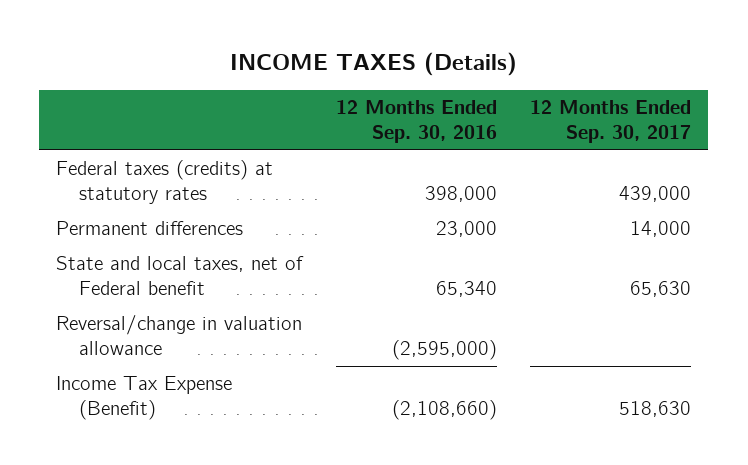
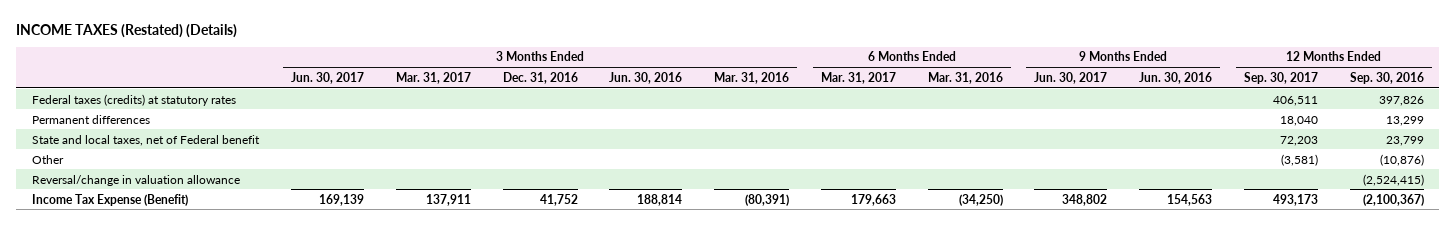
- INCOME TAXES (Details)
+ INCOME TAXES (Restated) (Details)
- | 12 Months Ended Sep. 30, 2016 | 12 Months Ended Sep. 30, 2017
+ | 3 Months Ended Jun. 30, 2017 | 3 Months Ended Mar. 31, 2017 | 3 Months Ended Dec. 31, 2016 | 3 Months Ended Jun. 30, 2016 | 3 Months Ended Mar. 31, 2016 | 6 Months Ended Mar. 31, 2017 | 6 Months Ended Mar. 31, 2016 | 9 Months Ended Jun. 30, 2017 | 9 Months Ended Jun. 30, 2016 | 12 Months Ended Sep. 30, 2017 | 12 Months Ended Sep. 30, 2016
- Federal taxes (credits) at statutory rates | 398,000 | 439,000
- Permanent differences | 23,000 | 14,000
- State and local taxes, net of Federal benefit | 65,340 | 65,630
- Reversal/change in valuation allowance | (2,595,000) |
- Income Tax Expense (Benefit) | (2,108,660) | 518,630
+ Federal taxes (credits) at statutory rates | | | | | | | | | | 406,511 | 397,826
+ Permanent differences | | | | | | | | | | 18,040 | 13,299
+ State and local taxes, net of Federal benefit | | | | | | | | | | 72,203 | 23,799
+ Other | | | | | | | | | | (3,581) | (10,876)
+ Reversal/change in valuation allowance | | | | | | | | | | | (2,524,415)
+ Income Tax Expense (Benefit) | 169,139 | 137,911 | 41,752 | 188,814 | (80,391) | 179,663 | (34,250) | 348,802 | 154,563 | 493,173 | (2,100,367)

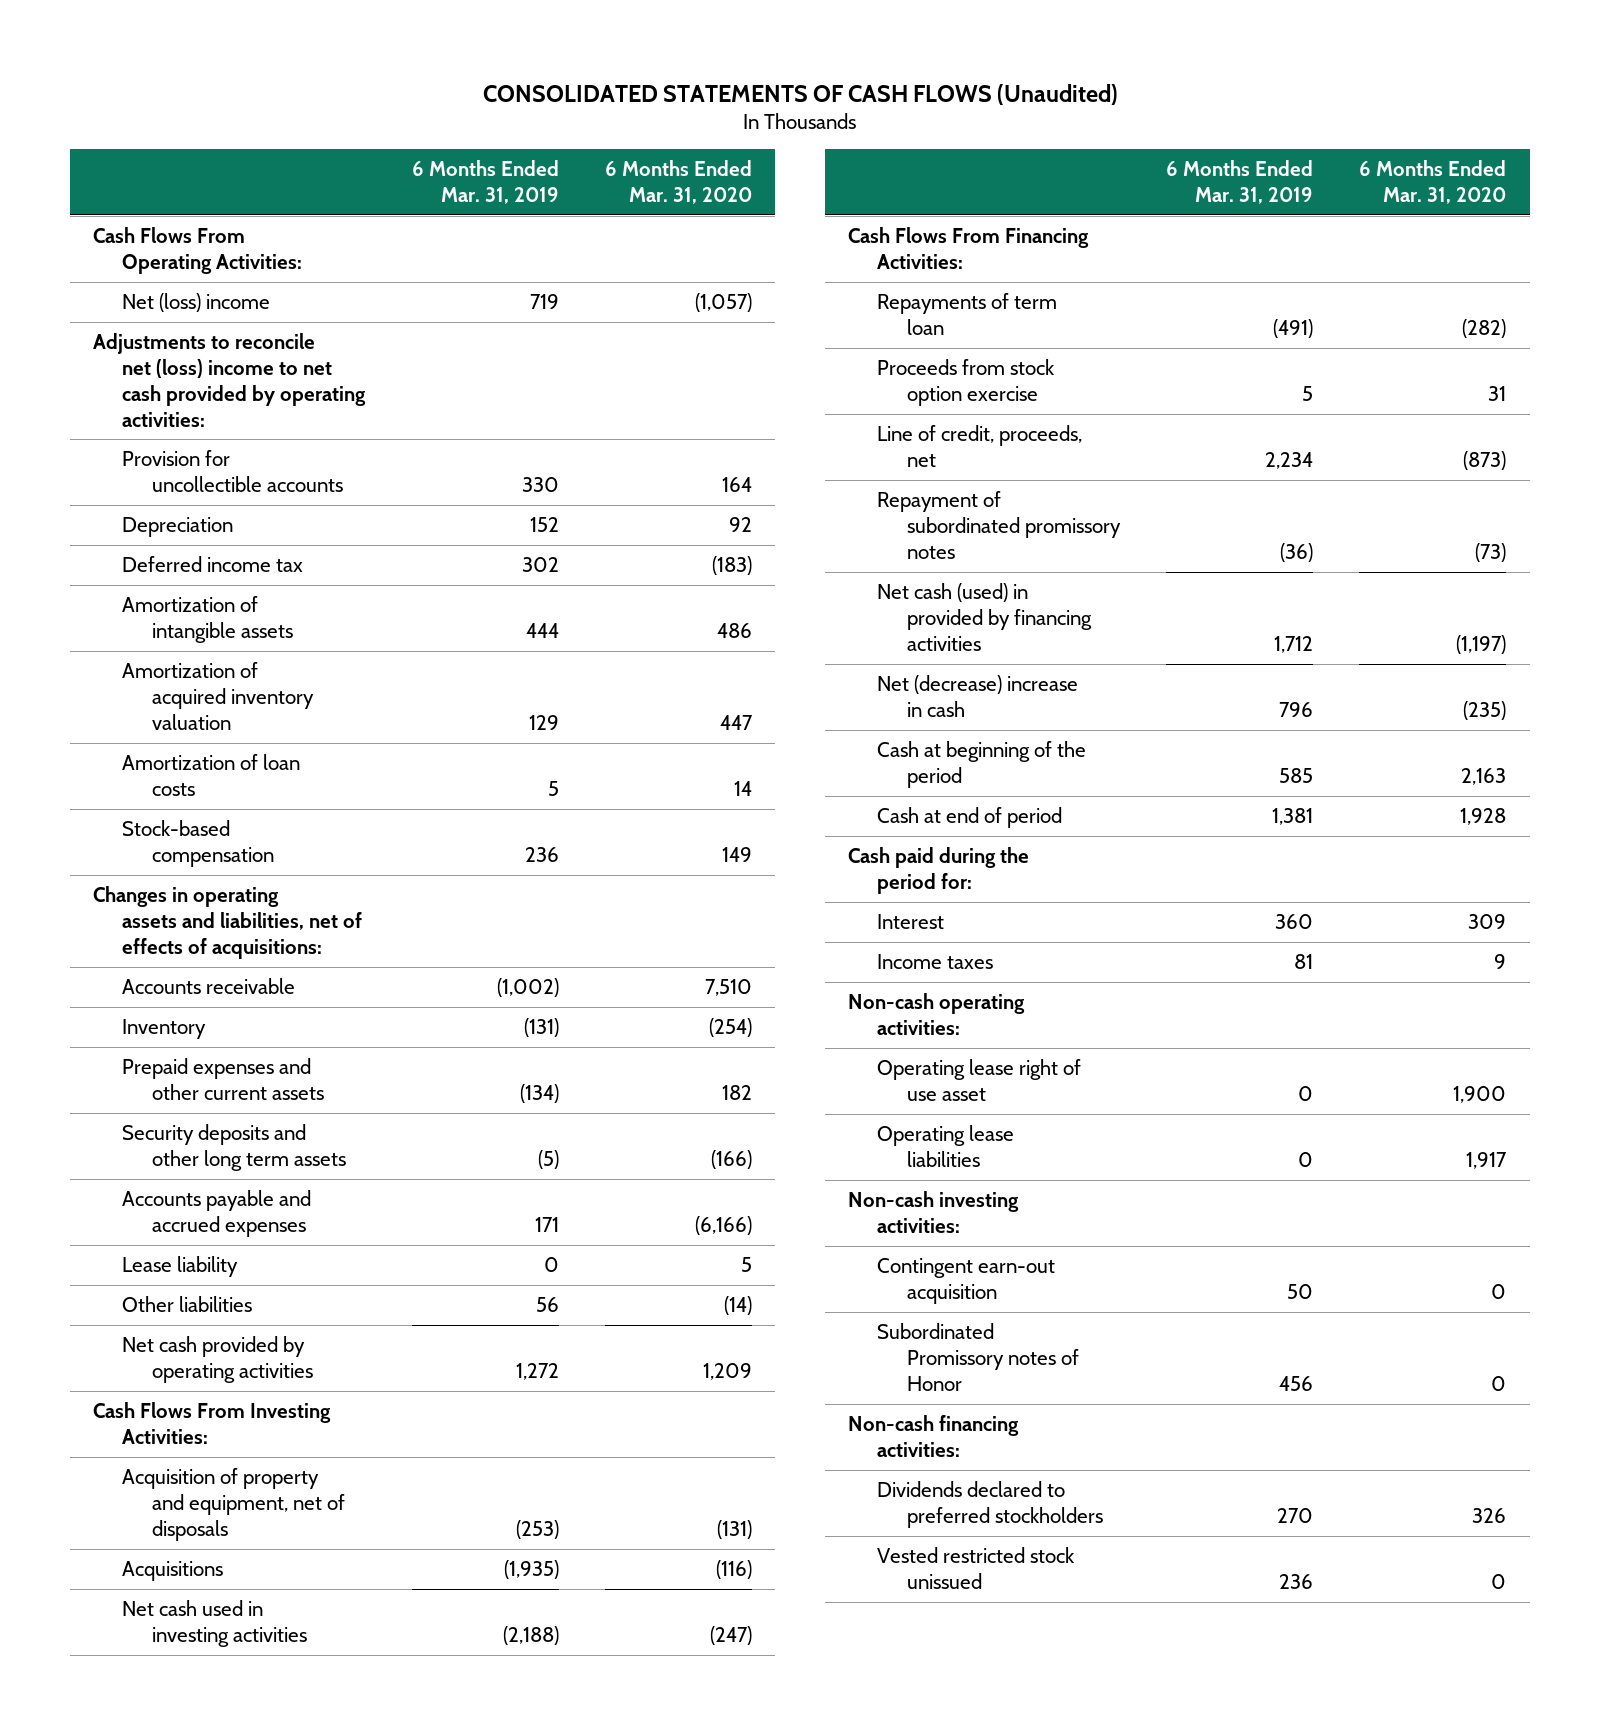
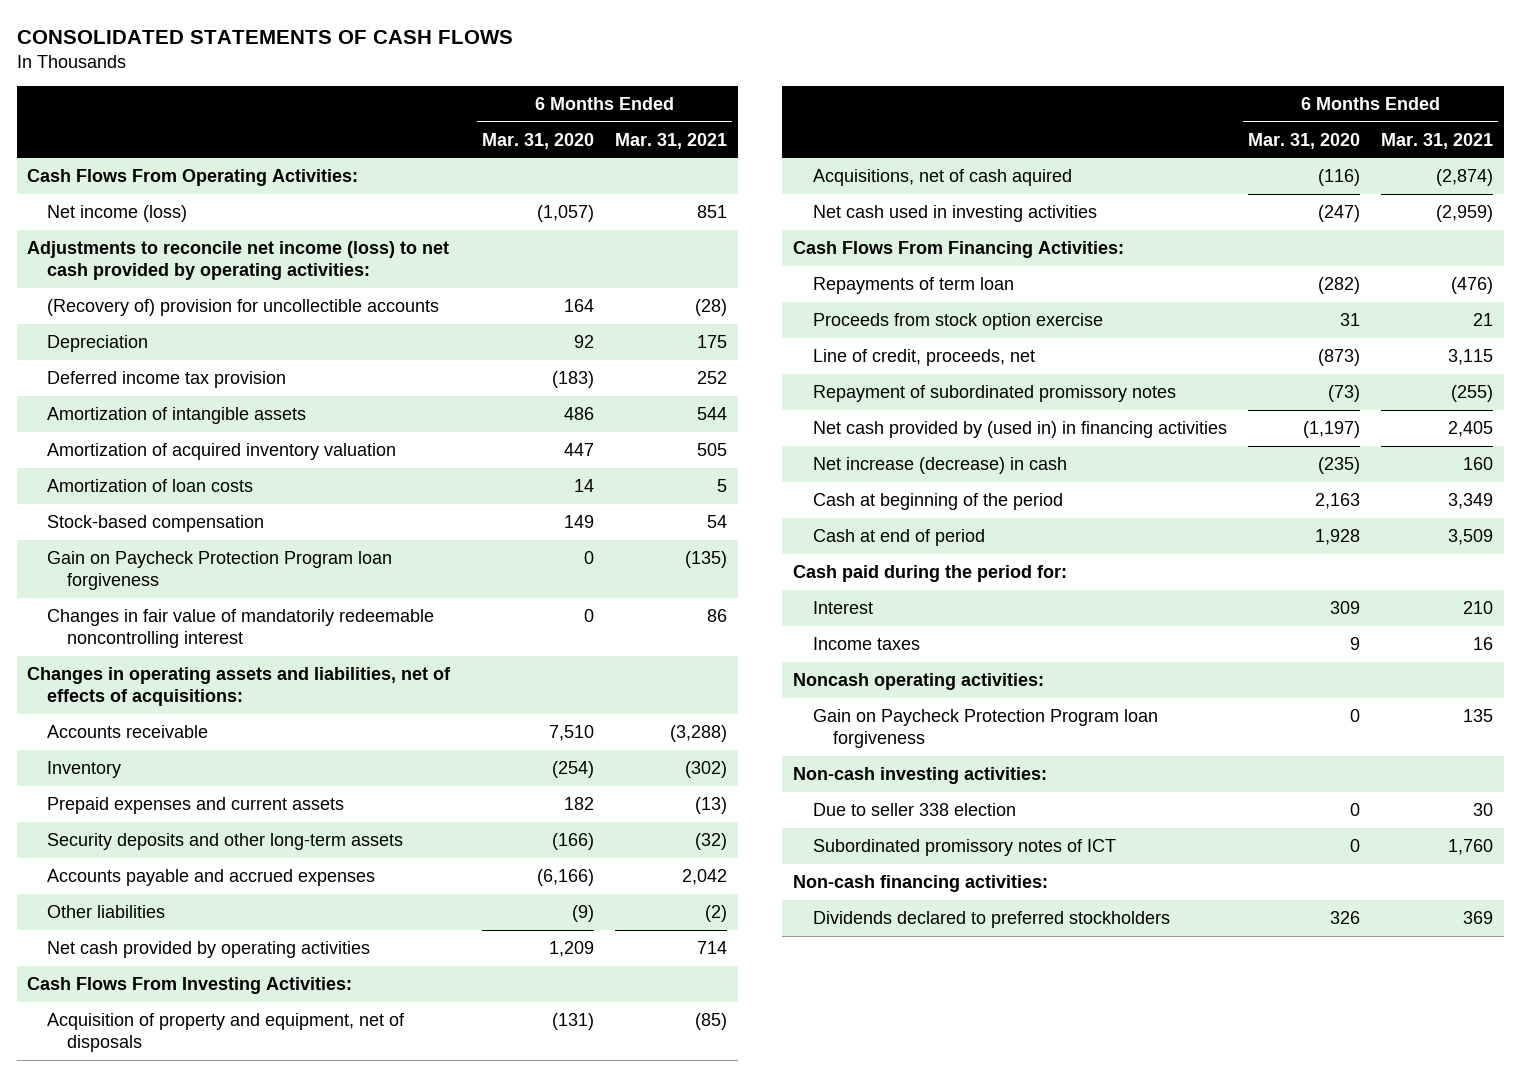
- CONSOLIDATED STATEMENTS OF CASH FLOWS (Unaudited)
+ CONSOLIDATED STATEMENTS OF CASH FLOWS
- | 6 Months Ended Mar. 31, 2019 | 6 Months Ended Mar. 31, 2020
+ | 6 Months Ended Mar. 31, 2020 | 6 Months Ended Mar. 31, 2021
- Net (loss) income | 719 | (1,057)
- Adjustments to reconcile net (loss) income to net cash provided by operating activities:
- Provision for uncollectible accounts | 330 | 164
+ Net income (loss) | (1,057) | 851
+ Adjustments to reconcile net income (loss) to net cash provided by operating activities:
+ (Recovery of) provision for uncollectible accounts | 164 | (28)
- Deferred income tax | 302 | (183)
+ Deferred income tax provision | (183) | 252
+ Gain on Paycheck Protection Program loan forgiveness | 0 | (135)
+ Changes in fair value of mandatorily redeemable noncontrolling interest | 0 | 86
- Prepaid expenses and other current assets | (134) | 182
- Security deposits and other long term assets | (5) | (166)
+ Prepaid expenses and current assets | 182 | (13)
+ Security deposits and other long-term assets | (166) | (32)
- Lease liability | 0 | 5
- Other liabilities | 56 | (14)
+ Other liabilities | (9) | (2)
- Acquisitions | (1,935) | (116)
+ Acquisitions, net of cash aquired | (116) | (2,874)
- Net cash (used) in provided by financing activities | 1,712 | (1,197)
- Net (decrease) increase in cash | 796 | (235)
+ Net cash provided by (used in) in financing activities | (1,197) | 2,405
+ Net increase (decrease) in cash | (235) | 160
- Non-cash operating activities:
- Operating lease right of use asset | 0 | 1,900
- Operating lease liabilities | 0 | 1,917
+ Noncash operating activities:
+ Gain on Paycheck Protection Program loan forgiveness | 0 | 135
- Contingent earn-out acquisition | 50 | 0
- Subordinated Promissory notes of Honor | 456 | 0
+ Due to seller 338 election | 0 | 30
+ Subordinated promissory notes of ICT | 0 | 1,760
- Vested restricted stock unissued | 236 | 0

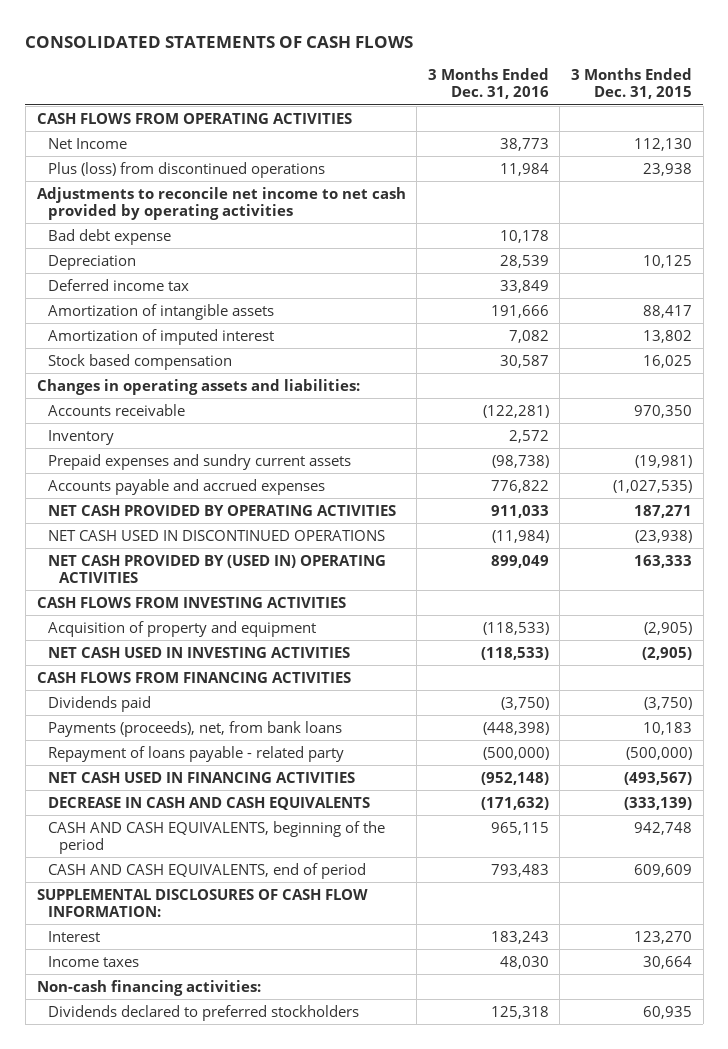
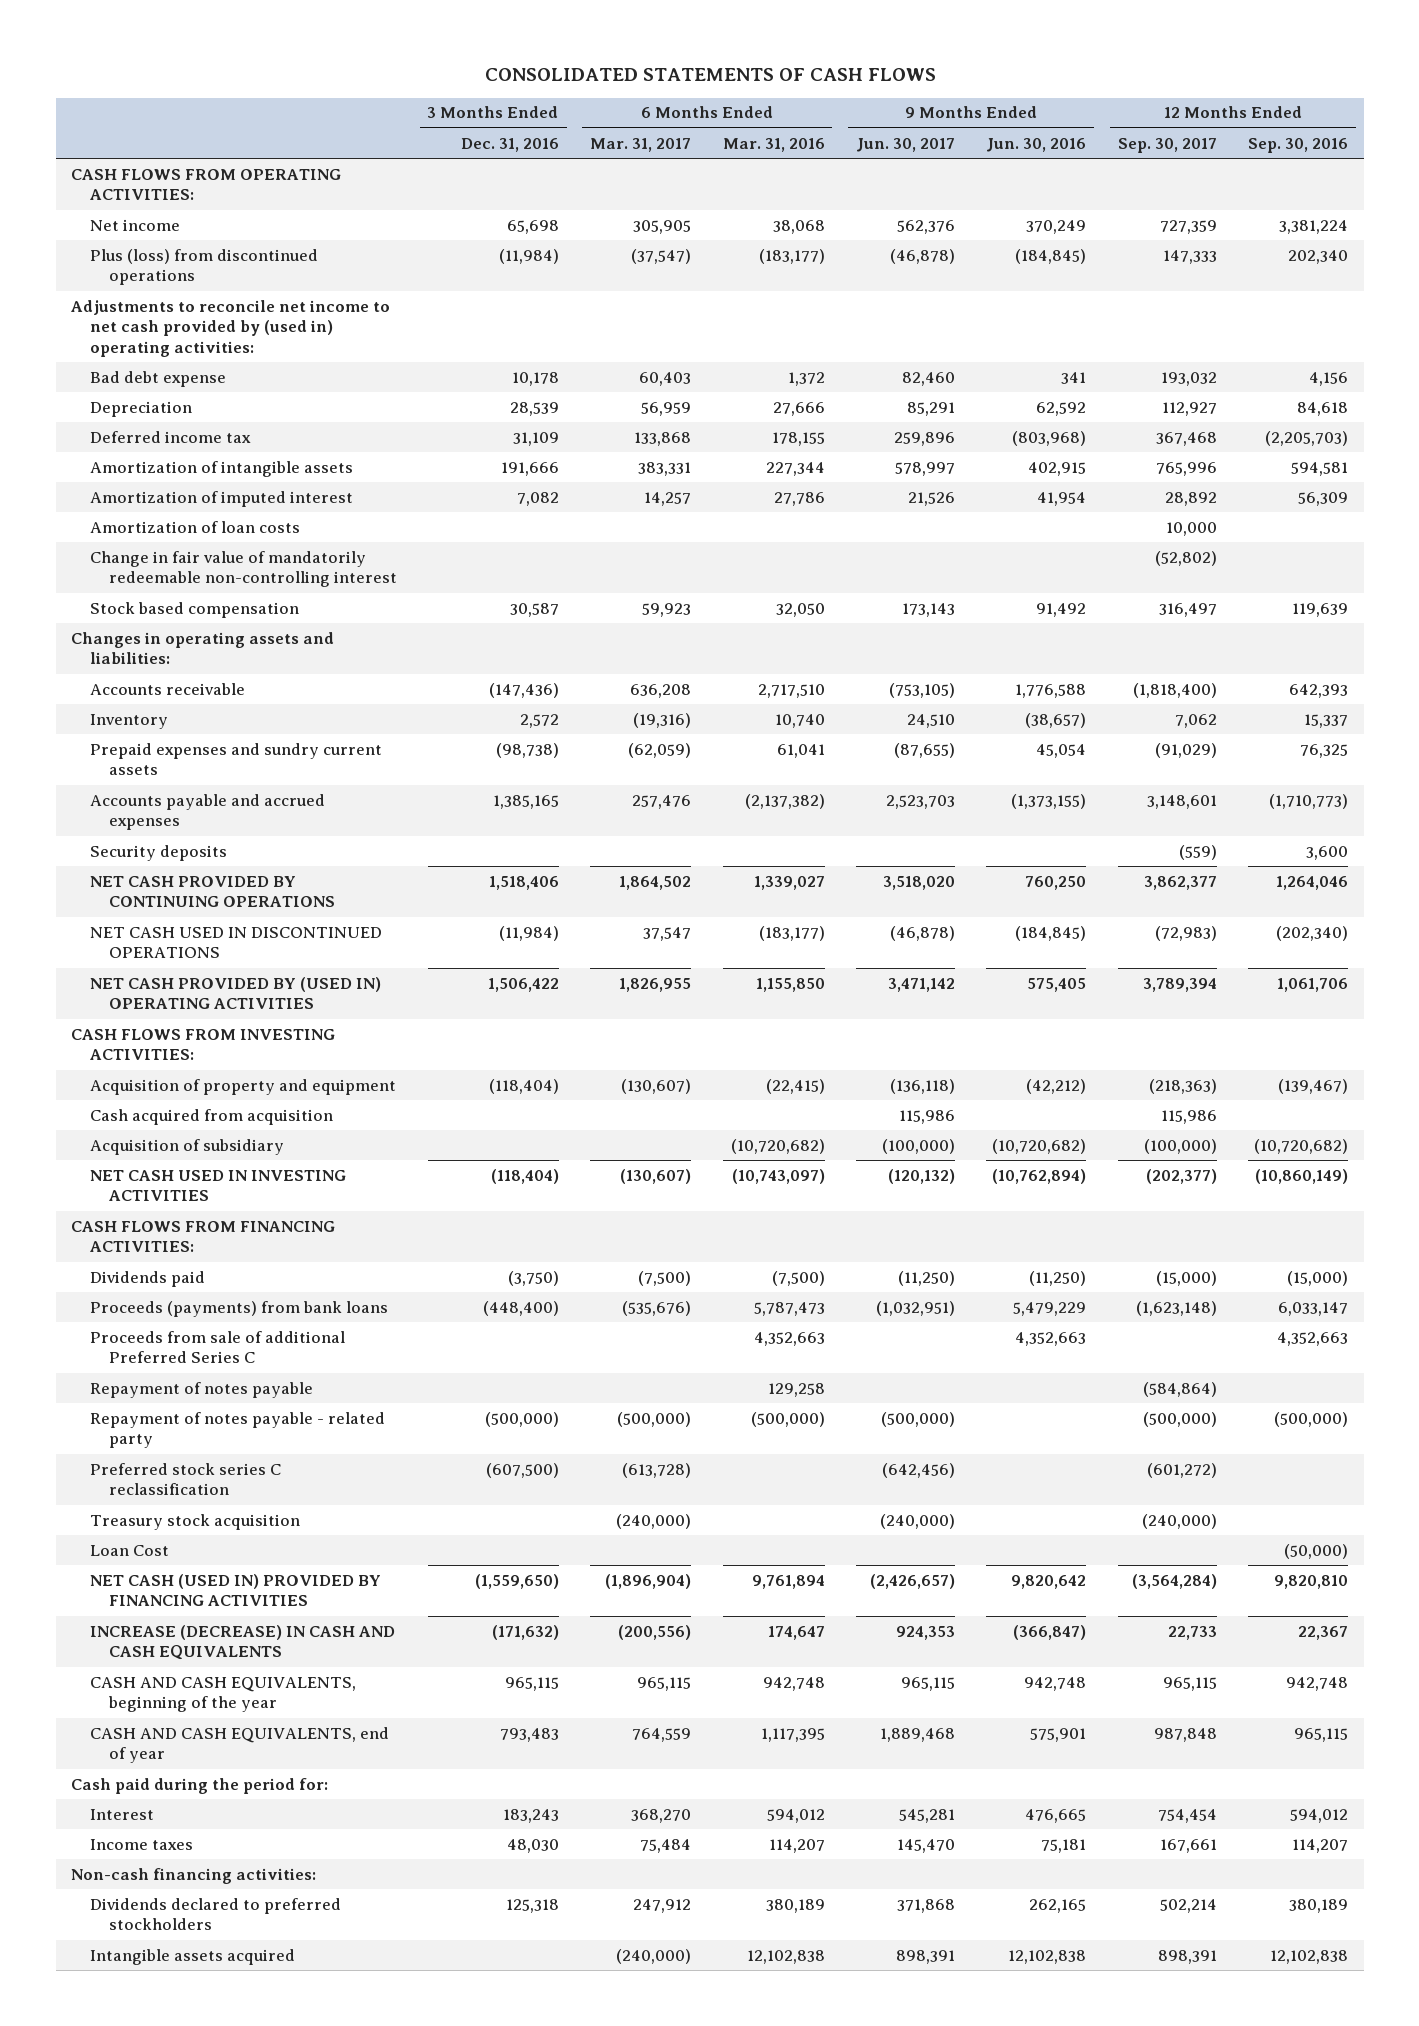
- | 3 Months Ended Dec. 31, 2016 | 3 Months Ended Dec. 31, 2015
+ | 3 Months Ended Dec. 31, 2016 | 6 Months Ended Mar. 31, 2017 | 6 Months Ended Mar. 31, 2016 | 9 Months Ended Jun. 30, 2017 | 9 Months Ended Jun. 30, 2016 | 12 Months Ended Sep. 30, 2017 | 12 Months Ended Sep. 30, 2016
- CASH FLOWS FROM OPERATING ACTIVITIES
- Net Income | 38,773 | 112,130
- Plus (loss) from discontinued operations | 11,984 | 23,938
- Adjustments to reconcile net income to net cash provided by operating activities
+ CASH FLOWS FROM OPERATING ACTIVITIES:
+ Net income | 65,698 | 305,905 | 38,068 | 562,376 | 370,249 | 727,359 | 3,381,224
+ Plus (loss) from discontinued operations | (11,984) | (37,547) | (183,177) | (46,878) | (184,845) | 147,333 | 202,340
+ Adjustments to reconcile net income to net cash provided by (used in) operating activities:
- Deferred income tax | 33,849 |
+ Deferred income tax | 31,109 | 133,868 | 178,155 | 259,896 | (803,968) | 367,468 | (2,205,703)
+ Amortization of loan costs | | | | | | 10,000 |
+ Change in fair value of mandatorily redeemable non-controlling interest | | | | | | (52,802) |
- Accounts receivable | (122,281) | 970,350
+ Accounts receivable | (147,436) | 636,208 | 2,717,510 | (753,105) | 1,776,588 | (1,818,400) | 642,393
- Accounts payable and accrued expenses | 776,822 | (1,027,535)
- NET CASH PROVIDED BY OPERATING ACTIVITIES | 911,033 | 187,271
+ Accounts payable and accrued expenses | 1,385,165 | 257,476 | (2,137,382) | 2,523,703 | (1,373,155) | 3,148,601 | (1,710,773)
+ Security deposits | | | | | | (559) | 3,600
+ NET CASH PROVIDED BY CONTINUING OPERATIONS | 1,518,406 | 1,864,502 | 1,339,027 | 3,518,020 | 760,250 | 3,862,377 | 1,264,046
- NET CASH PROVIDED BY (USED IN) OPERATING ACTIVITIES | 899,049 | 163,333
- CASH FLOWS FROM INVESTING ACTIVITIES
- Acquisition of property and equipment | (118,533) | (2,905)
- NET CASH USED IN INVESTING ACTIVITIES | (118,533) | (2,905)
- CASH FLOWS FROM FINANCING ACTIVITIES
+ NET CASH PROVIDED BY (USED IN) OPERATING ACTIVITIES | 1,506,422 | 1,826,955 | 1,155,850 | 3,471,142 | 575,405 | 3,789,394 | 1,061,706
+ CASH FLOWS FROM INVESTING ACTIVITIES:
+ Acquisition of property and equipment | (118,404) | (130,607) | (22,415) | (136,118) | (42,212) | (218,363) | (139,467)
+ Cash acquired from acquisition | | | | 115,986 | | 115,986 |
+ Acquisition of subsidiary | | | (10,720,682) | (100,000) | (10,720,682) | (100,000) | (10,720,682)
+ NET CASH USED IN INVESTING ACTIVITIES | (118,404) | (130,607) | (10,743,097) | (120,132) | (10,762,894) | (202,377) | (10,860,149)
+ CASH FLOWS FROM FINANCING ACTIVITIES:
- Payments (proceeds), net, from bank loans | (448,398) | 10,183
- Repayment of loans payable - related party | (500,000) | (500,000)
- NET CASH USED IN FINANCING ACTIVITIES | (952,148) | (493,567)
- DECREASE IN CASH AND CASH EQUIVALENTS | (171,632) | (333,139)
- CASH AND CASH EQUIVALENTS, beginning of the period | 965,115 | 942,748
- CASH AND CASH EQUIVALENTS, end of period | 793,483 | 609,609
- SUPPLEMENTAL DISCLOSURES OF CASH FLOW INFORMATION:
+ Proceeds (payments) from bank loans | (448,400) | (535,676) | 5,787,473 | (1,032,951) | 5,479,229 | (1,623,148) | 6,033,147
+ Proceeds from sale of additional Preferred Series C | | | 4,352,663 | | 4,352,663 | | 4,352,663
+ Repayment of notes payable | | | 129,258 | | | (584,864) |
+ Repayment of notes payable - related party | (500,000) | (500,000) | (500,000) | (500,000) | | (500,000) | (500,000)
+ Preferred stock series C reclassification | (607,500) | (613,728) | | (642,456) | | (601,272) |
+ Treasury stock acquisition | | (240,000) | | (240,000) | | (240,000) |
+ Loan Cost | | | | | | | (50,000)
+ NET CASH (USED IN) PROVIDED BY FINANCING ACTIVITIES | (1,559,650) | (1,896,904) | 9,761,894 | (2,426,657) | 9,820,642 | (3,564,284) | 9,820,810
+ INCREASE (DECREASE) IN CASH AND CASH EQUIVALENTS | (171,632) | (200,556) | 174,647 | 924,353 | (366,847) | 22,733 | 22,367
+ CASH AND CASH EQUIVALENTS, beginning of the year | 965,115 | 965,115 | 942,748 | 965,115 | 942,748 | 965,115 | 942,748
+ CASH AND CASH EQUIVALENTS, end of year | 793,483 | 764,559 | 1,117,395 | 1,889,468 | 575,901 | 987,848 | 965,115
+ Cash paid during the period for:
+ Intangible assets acquired | | (240,000) | 12,102,838 | 898,391 | 12,102,838 | 898,391 | 12,102,838

